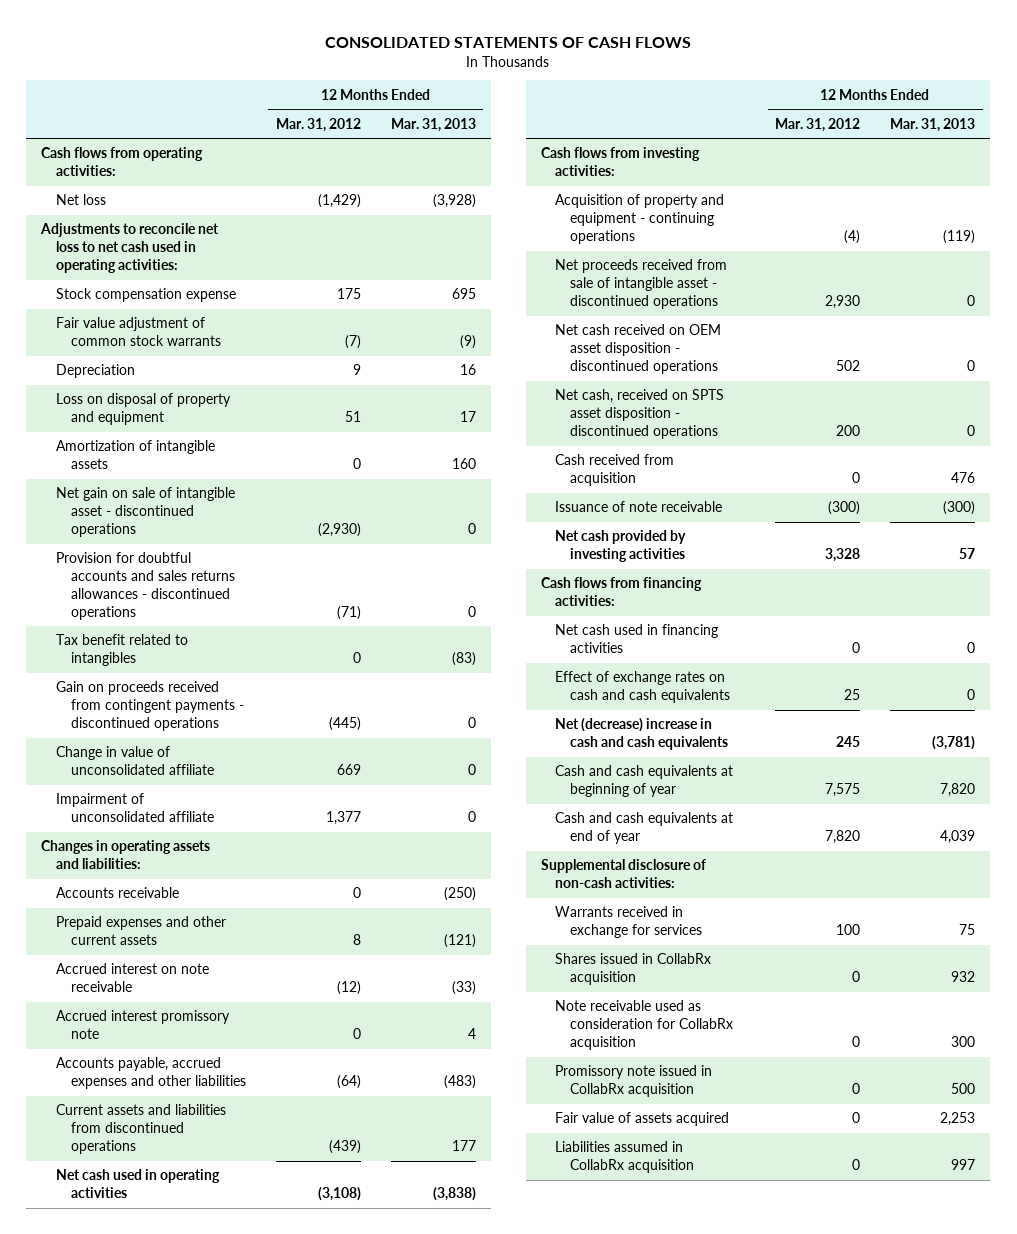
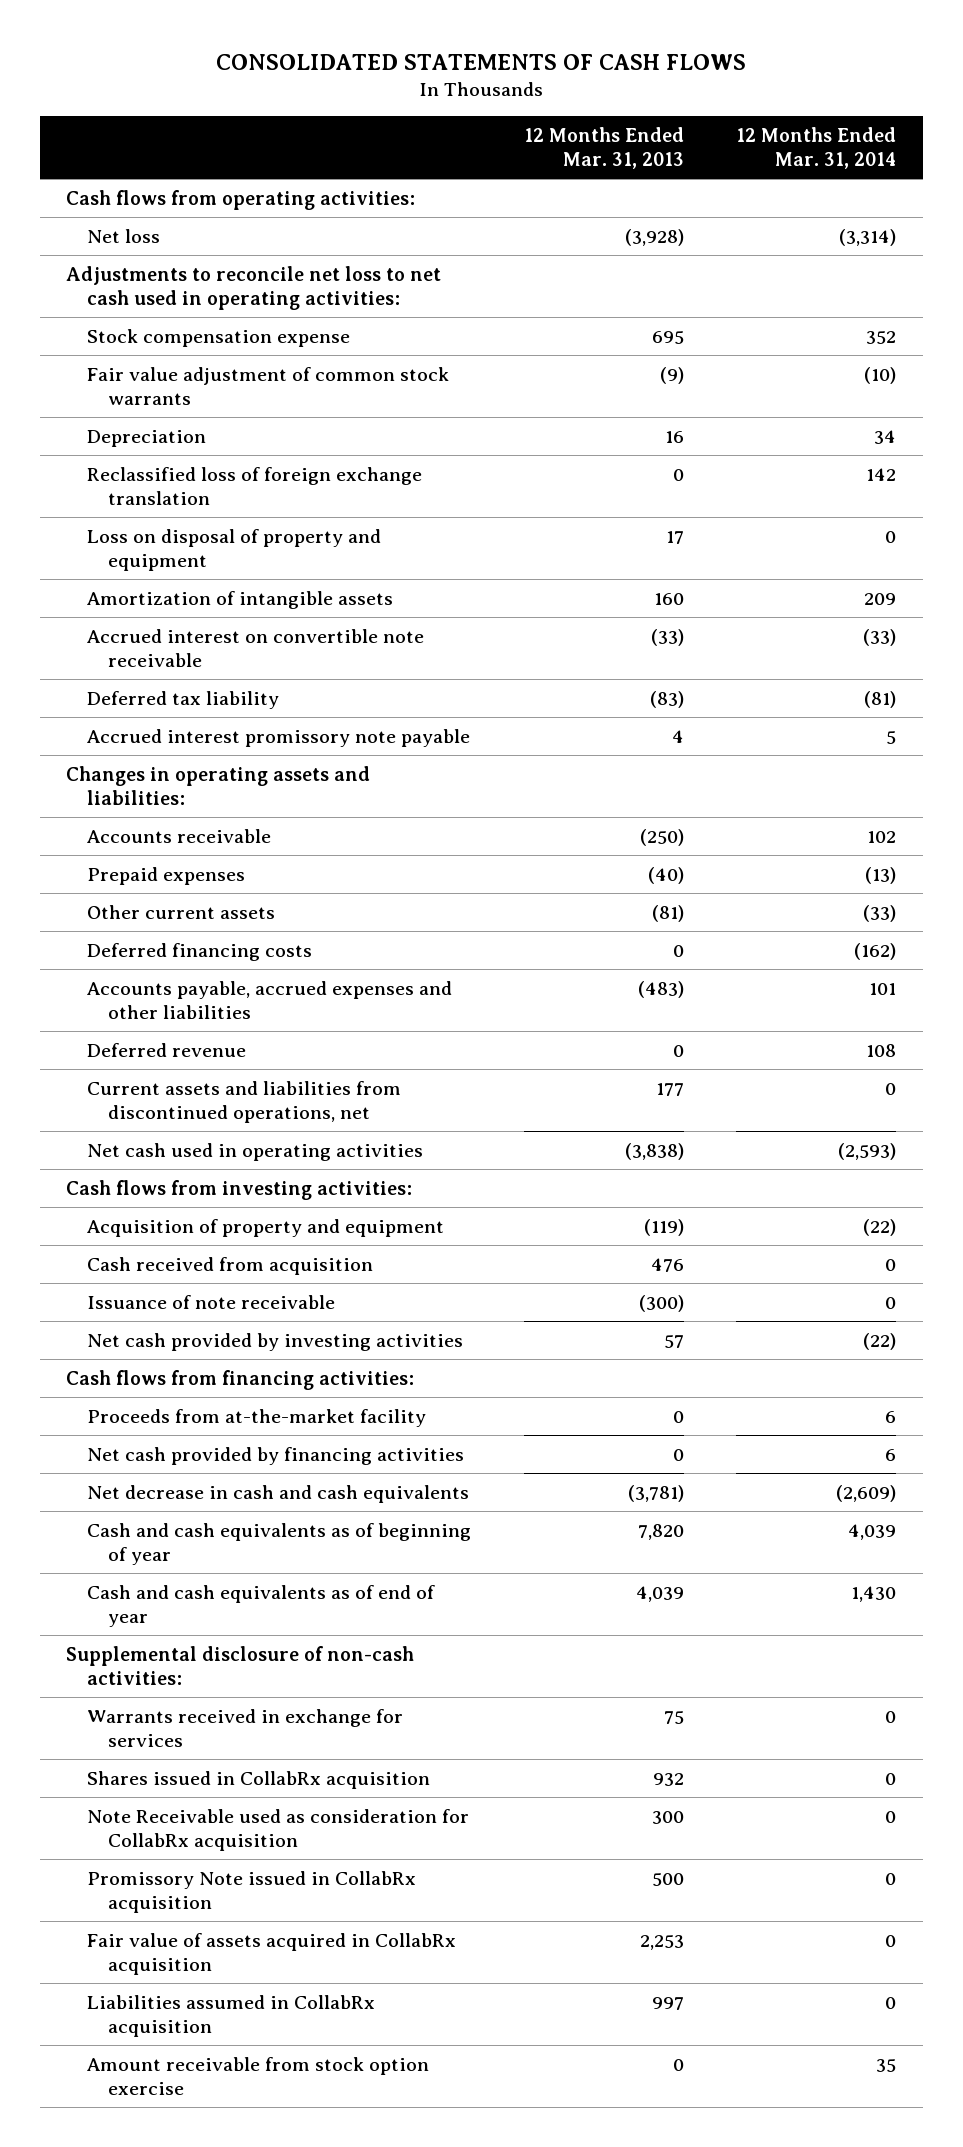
- | 12 Months Ended Mar. 31, 2012 | 12 Months Ended Mar. 31, 2013
+ | 12 Months Ended Mar. 31, 2013 | 12 Months Ended Mar. 31, 2014
+ Reclassified loss of foreign exchange translation | 0 | 142
- Net gain on sale of intangible asset - discontinued operations | (2,930) | 0
- Provision for doubtful accounts and sales returns allowances - discontinued operations | (71) | 0
- Tax benefit related to intangibles | 0 | (83)
- Gain on proceeds received from contingent payments - discontinued operations | (445) | 0
- Change in value of unconsolidated affiliate | 669 | 0
- Impairment of unconsolidated affiliate | 1,377 | 0
+ Accrued interest on convertible note receivable | (33) | (33)
+ Deferred tax liability | (83) | (81)
+ Accrued interest promissory note payable | 4 | 5
- Prepaid expenses and other current assets | 8 | (121)
- Accrued interest on note receivable | (12) | (33)
- Accrued interest promissory note | 0 | 4
+ Prepaid expenses | (40) | (13)
+ Other current assets | (81) | (33)
+ Deferred financing costs | 0 | (162)
- Current assets and liabilities from discontinued operations | (439) | 177
+ Deferred revenue | 0 | 108
+ Current assets and liabilities from discontinued operations, net | 177 | 0
- Acquisition of property and equipment - continuing operations | (4) | (119)
- Net proceeds received from sale of intangible asset - discontinued operations | 2,930 | 0
- Net cash received on OEM asset disposition - discontinued operations | 502 | 0
- Net cash, received on SPTS asset disposition - discontinued operations | 200 | 0
+ Acquisition of property and equipment | (119) | (22)
- Net cash used in financing activities | 0 | 0
- Effect of exchange rates on cash and cash equivalents | 25 | 0
- Net (decrease) increase in cash and cash equivalents | 245 | (3,781)
- Cash and cash equivalents at beginning of year | 7,575 | 7,820
- Cash and cash equivalents at end of year | 7,820 | 4,039
+ Proceeds from at-the-market facility | 0 | 6
+ Net cash provided by financing activities | 0 | 6
+ Net decrease in cash and cash equivalents | (3,781) | (2,609)
+ Cash and cash equivalents as of beginning of year | 7,820 | 4,039
+ Cash and cash equivalents as of end of year | 4,039 | 1,430
- Note receivable used as consideration for CollabRx acquisition | 0 | 300
- Promissory note issued in CollabRx acquisition | 0 | 500
- Fair value of assets acquired | 0 | 2,253
+ Note Receivable used as consideration for CollabRx acquisition | 300 | 0
+ Promissory Note issued in CollabRx acquisition | 500 | 0
+ Fair value of assets acquired in CollabRx acquisition | 2,253 | 0
+ Amount receivable from stock option exercise | 0 | 35

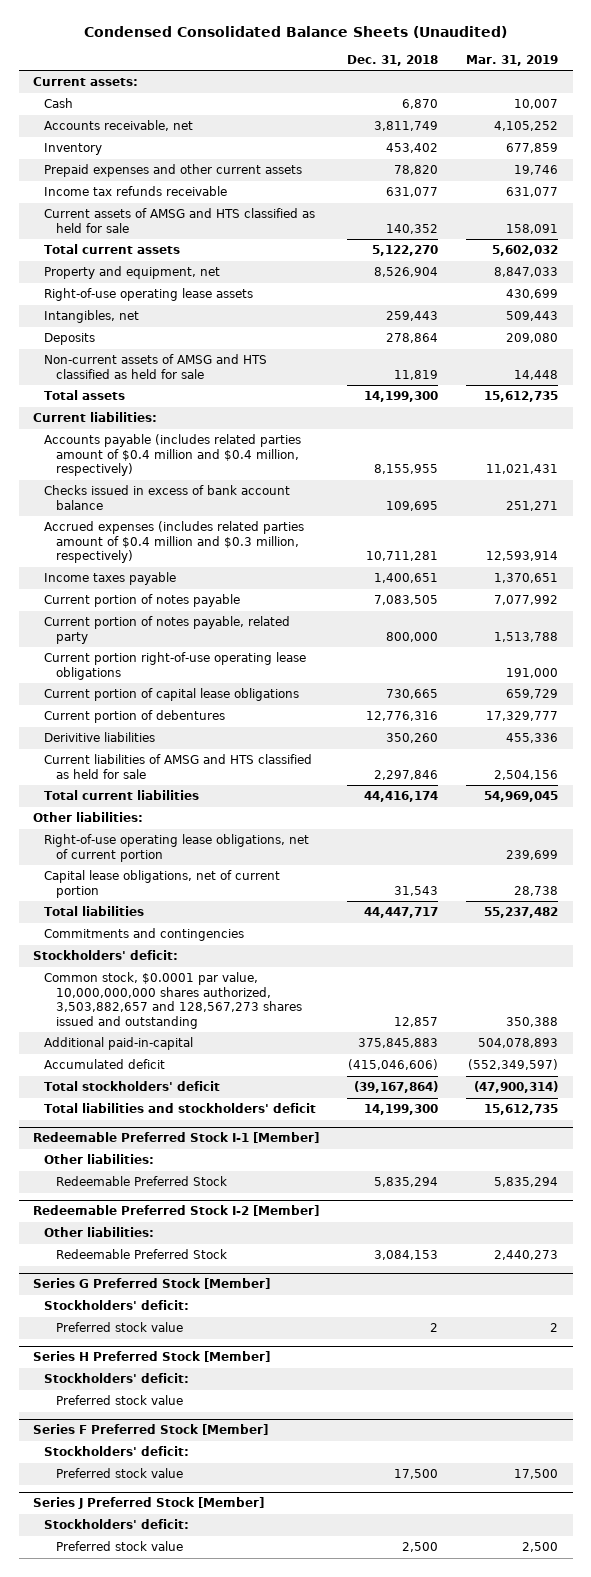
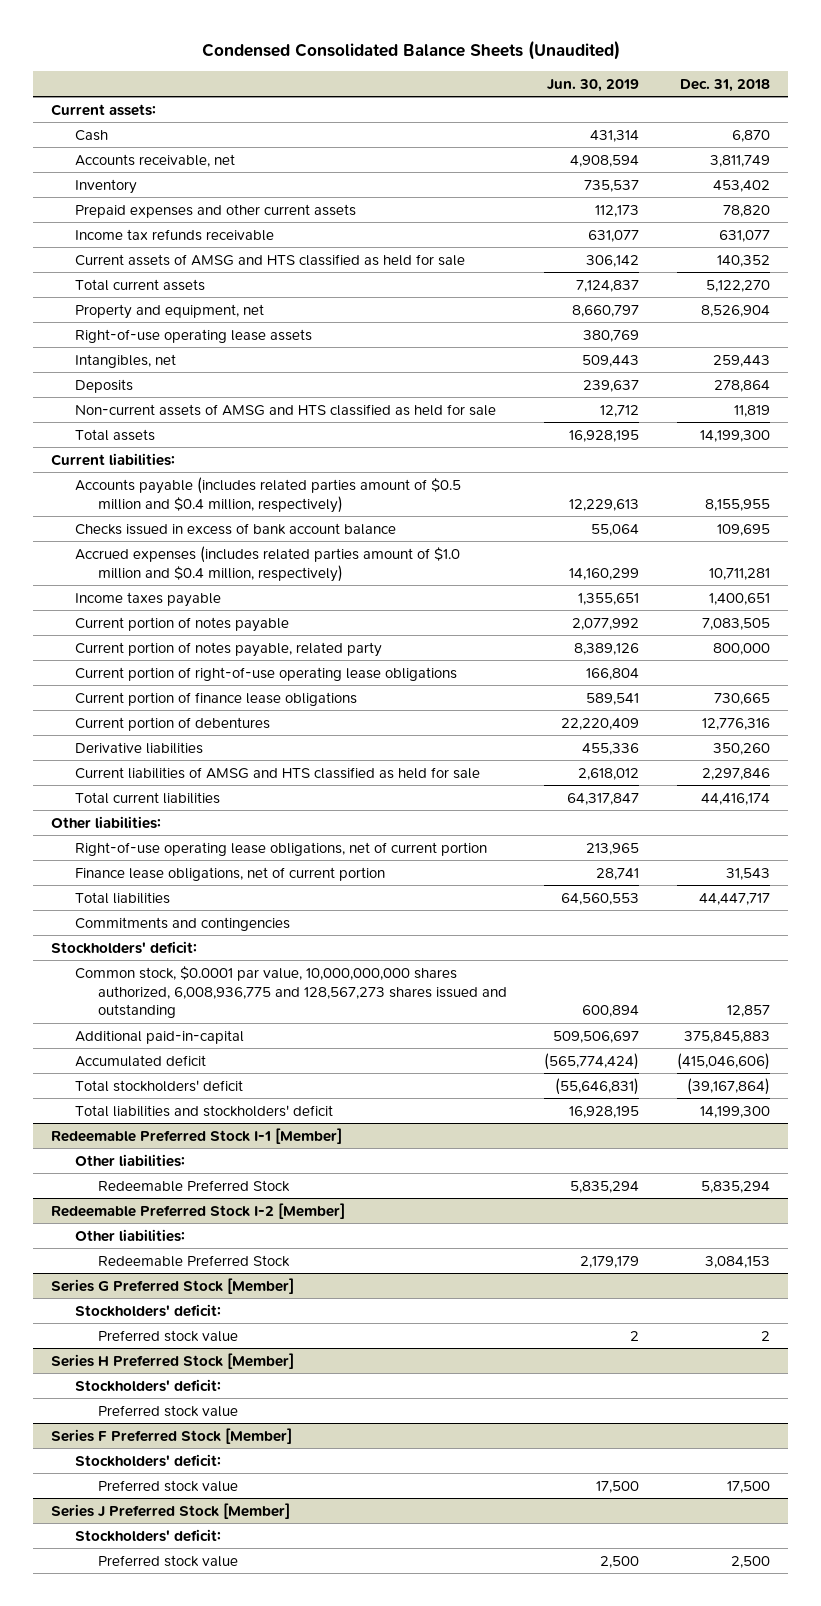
- | Dec. 31, 2018 | Mar. 31, 2019
+ | Jun. 30, 2019 | Dec. 31, 2018
- Accounts payable (includes related parties amount of $0.4 million and $0.4 million, respectively) | 8,155,955 | 11,021,431
+ Accounts payable (includes related parties amount of $0.5 million and $0.4 million, respectively) | 12,229,613 | 8,155,955
- Accrued expenses (includes related parties amount of $0.4 million and $0.3 million, respectively) | 10,711,281 | 12,593,914
+ Accrued expenses (includes related parties amount of $1.0 million and $0.4 million, respectively) | 14,160,299 | 10,711,281
- Current portion right-of-use operating lease obligations | | 191,000
- Current portion of capital lease obligations | 730,665 | 659,729
+ Current portion of right-of-use operating lease obligations | 166,804 |
+ Current portion of finance lease obligations | 589,541 | 730,665
- Derivitive liabilities | 350,260 | 455,336
+ Derivative liabilities | 455,336 | 350,260
- Capital lease obligations, net of current portion | 31,543 | 28,738
+ Finance lease obligations, net of current portion | 28,741 | 31,543
- Common stock, $0.0001 par value, 10,000,000,000 shares authorized, 3,503,882,657 and 128,567,273 shares issued and outstanding | 12,857 | 350,388
+ Common stock, $0.0001 par value, 10,000,000,000 shares authorized, 6,008,936,775 and 128,567,273 shares issued and outstanding | 600,894 | 12,857

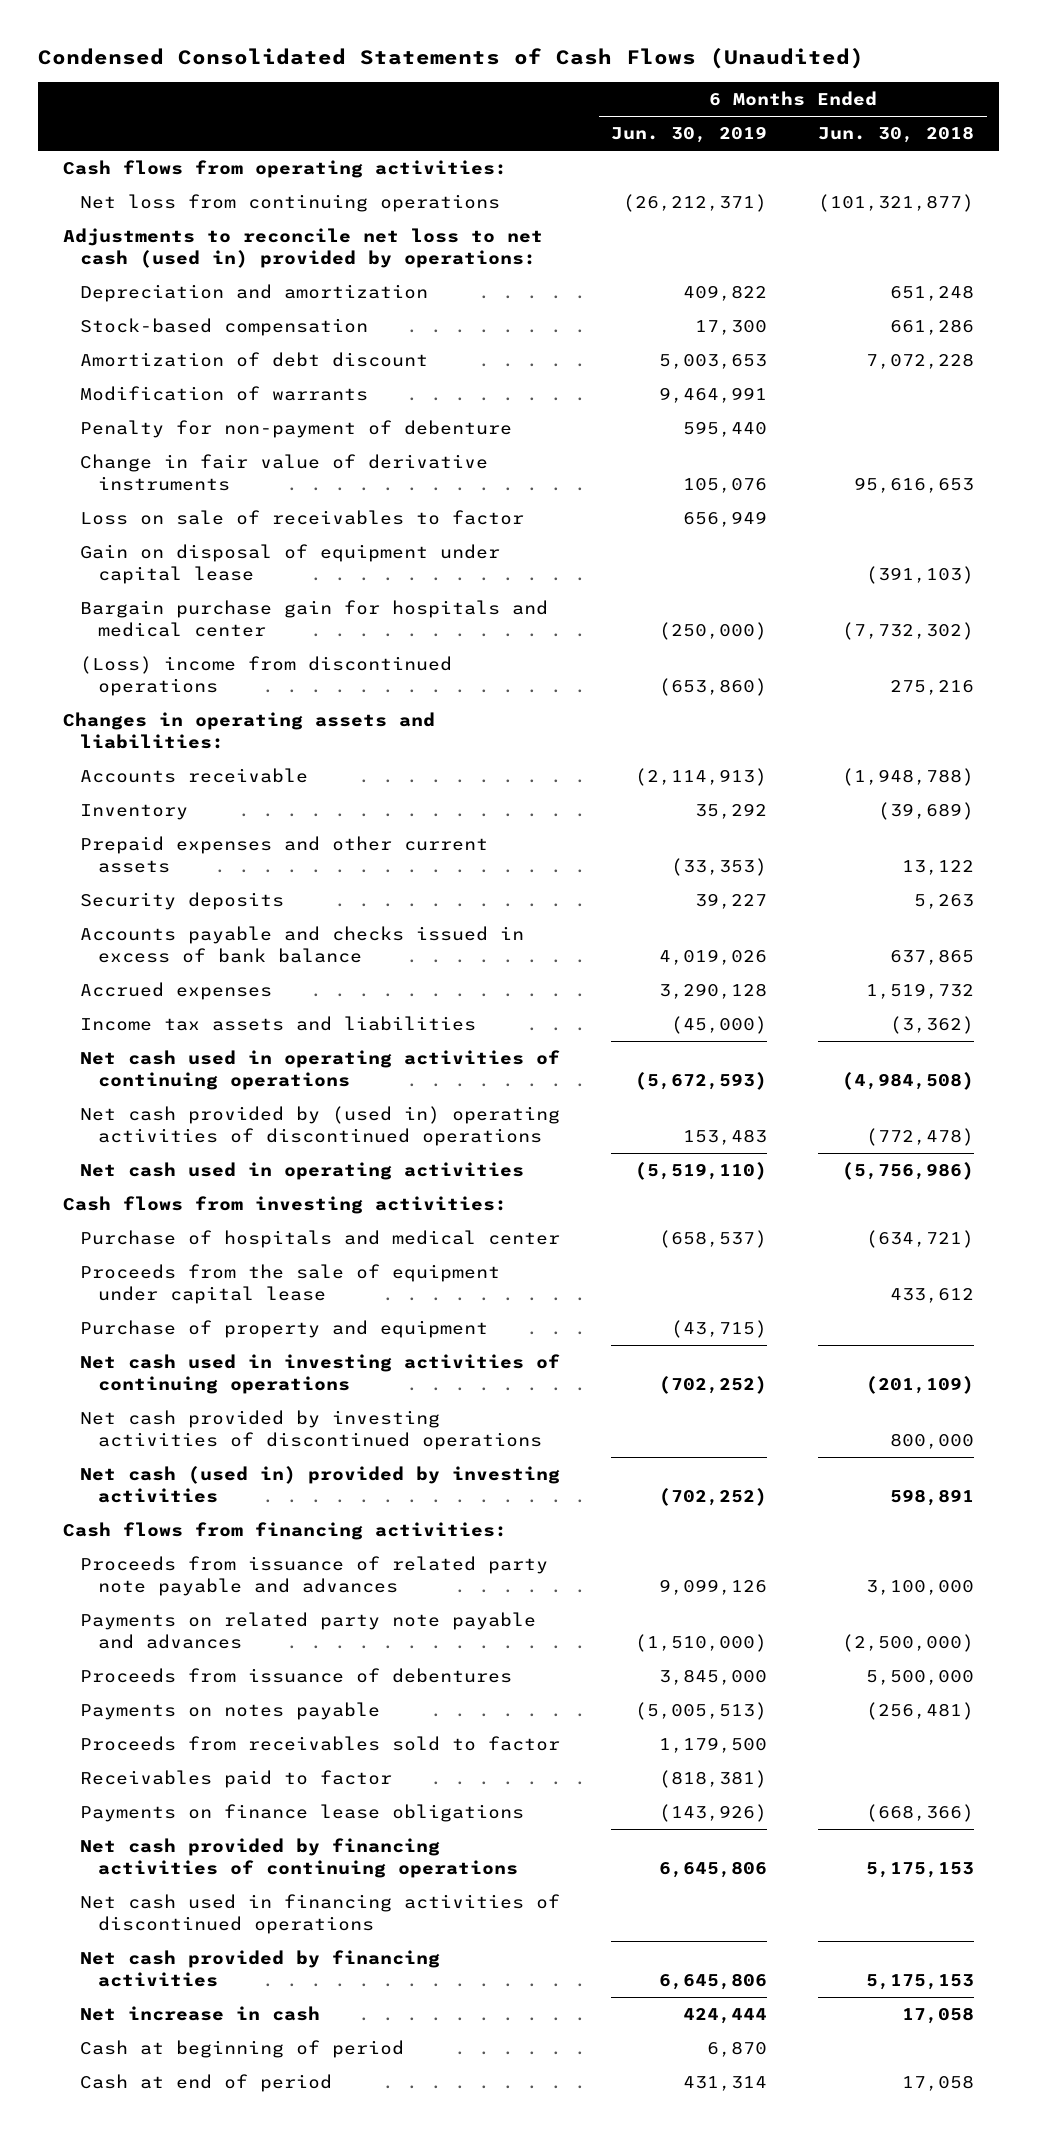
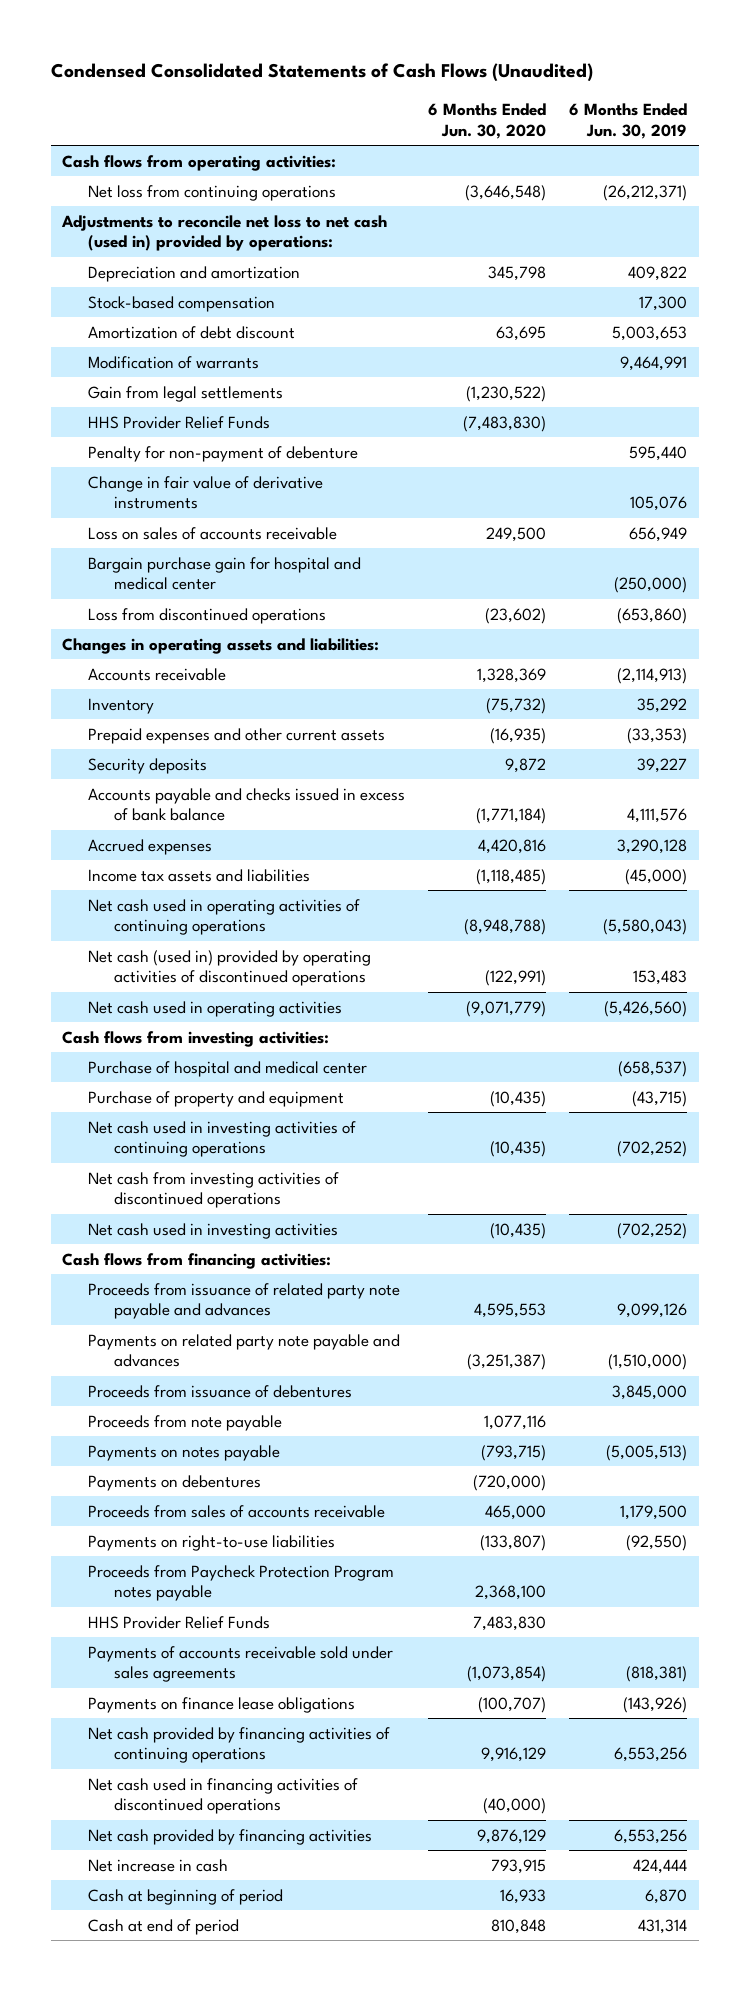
- | 6 Months Ended Jun. 30, 2019 | 6 Months Ended Jun. 30, 2018
+ | 6 Months Ended Jun. 30, 2020 | 6 Months Ended Jun. 30, 2019
+ Gain from legal settlements | (1,230,522) |
+ HHS Provider Relief Funds | (7,483,830) |
- Loss on sale of receivables to factor | 656,949 |
- Gain on disposal of equipment under capital lease | | (391,103)
- Bargain purchase gain for hospitals and medical center | (250,000) | (7,732,302)
- (Loss) income from discontinued operations | (653,860) | 275,216
+ Loss on sales of accounts receivable | 249,500 | 656,949
+ Bargain purchase gain for hospital and medical center | | (250,000)
+ Loss from discontinued operations | (23,602) | (653,860)
- Accounts payable and checks issued in excess of bank balance | 4,019,026 | 637,865
+ Accounts payable and checks issued in excess of bank balance | (1,771,184) | 4,111,576
- Net cash used in operating activities of continuing operations | (5,672,593) | (4,984,508)
- Net cash provided by (used in) operating activities of discontinued operations | 153,483 | (772,478)
- Net cash used in operating activities | (5,519,110) | (5,756,986)
+ Net cash used in operating activities of continuing operations | (8,948,788) | (5,580,043)
+ Net cash (used in) provided by operating activities of discontinued operations | (122,991) | 153,483
+ Net cash used in operating activities | (9,071,779) | (5,426,560)
- Purchase of hospitals and medical center | (658,537) | (634,721)
- Proceeds from the sale of equipment under capital lease | | 433,612
+ Purchase of hospital and medical center | | (658,537)
- Net cash provided by investing activities of discontinued operations | | 800,000
- Net cash (used in) provided by investing activities | (702,252) | 598,891
+ Net cash from investing activities of discontinued operations
+ Net cash used in investing activities | (10,435) | (702,252)
+ Proceeds from note payable | 1,077,116 |
- Proceeds from receivables sold to factor | 1,179,500 |
- Receivables paid to factor | (818,381) |
+ Payments on debentures | (720,000) |
+ Proceeds from sales of accounts receivable | 465,000 | 1,179,500
+ Payments on right-to-use liabilities | (133,807) | (92,550)
+ Proceeds from Paycheck Protection Program notes payable | 2,368,100 |
+ HHS Provider Relief Funds | 7,483,830 |
+ Payments of accounts receivable sold under sales agreements | (1,073,854) | (818,381)
- Net cash provided by financing activities of continuing operations | 6,645,806 | 5,175,153
+ Net cash provided by financing activities of continuing operations | 9,916,129 | 6,553,256
- Net cash provided by financing activities | 6,645,806 | 5,175,153
+ Net cash provided by financing activities | 9,876,129 | 6,553,256

